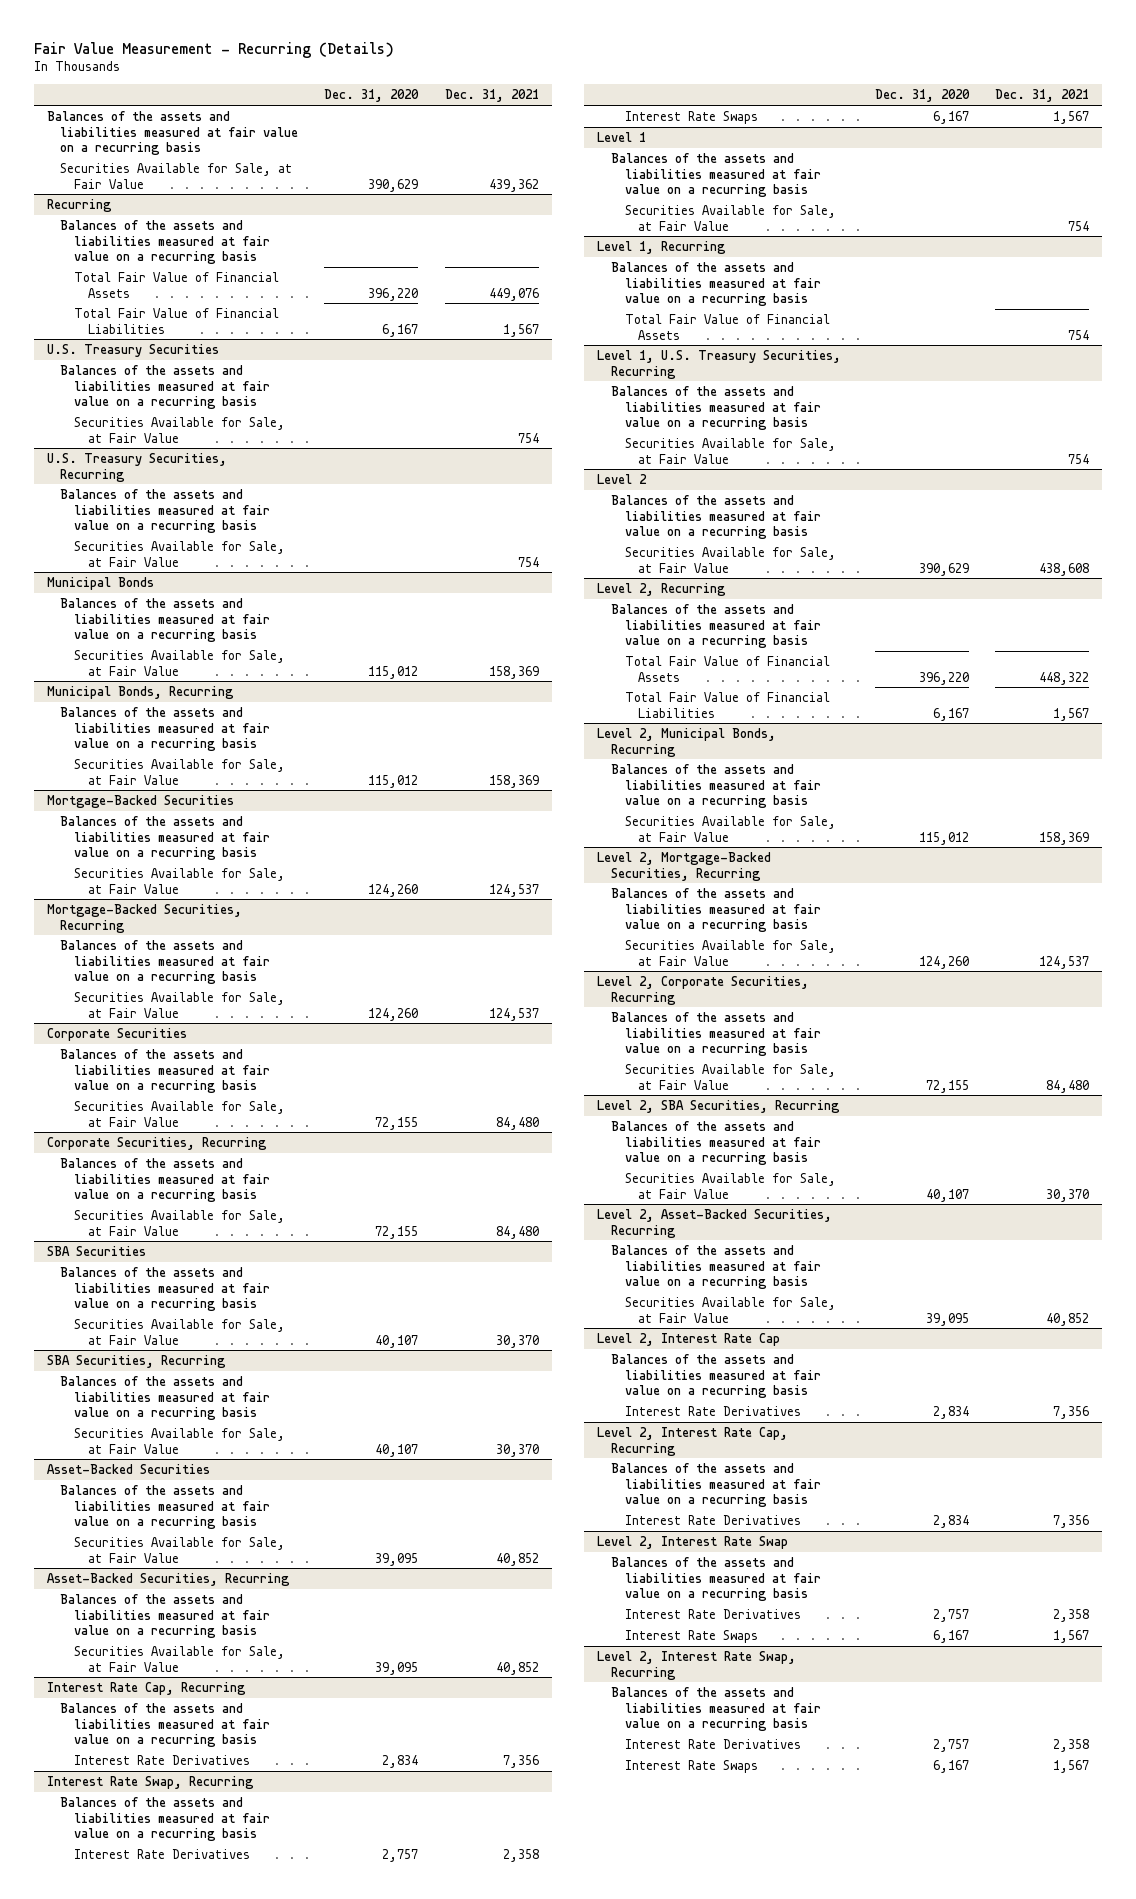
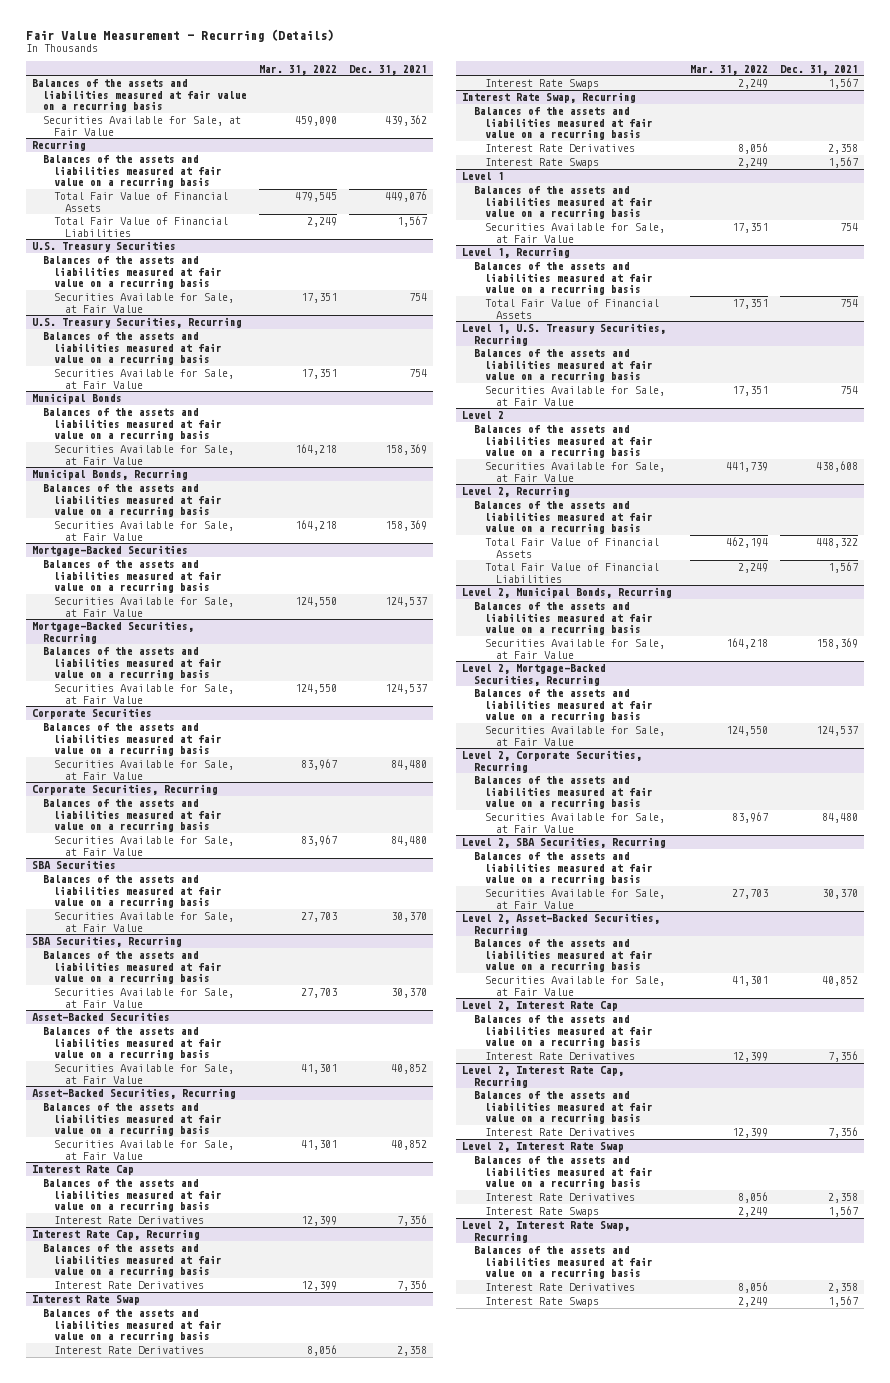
- | Dec. 31, 2020 | Dec. 31, 2021
+ | Mar. 31, 2022 | Dec. 31, 2021
+ Interest Rate Cap
+ Balances of the assets and liabilities measured at fair value on a recurring basis
+ Interest Rate Derivatives | 12,399 | 7,356
+ Interest Rate Swap
+ Balances of the assets and liabilities measured at fair value on a recurring basis
+ Interest Rate Derivatives | 8,056 | 2,358
+ Interest Rate Swaps | 2,249 | 1,567

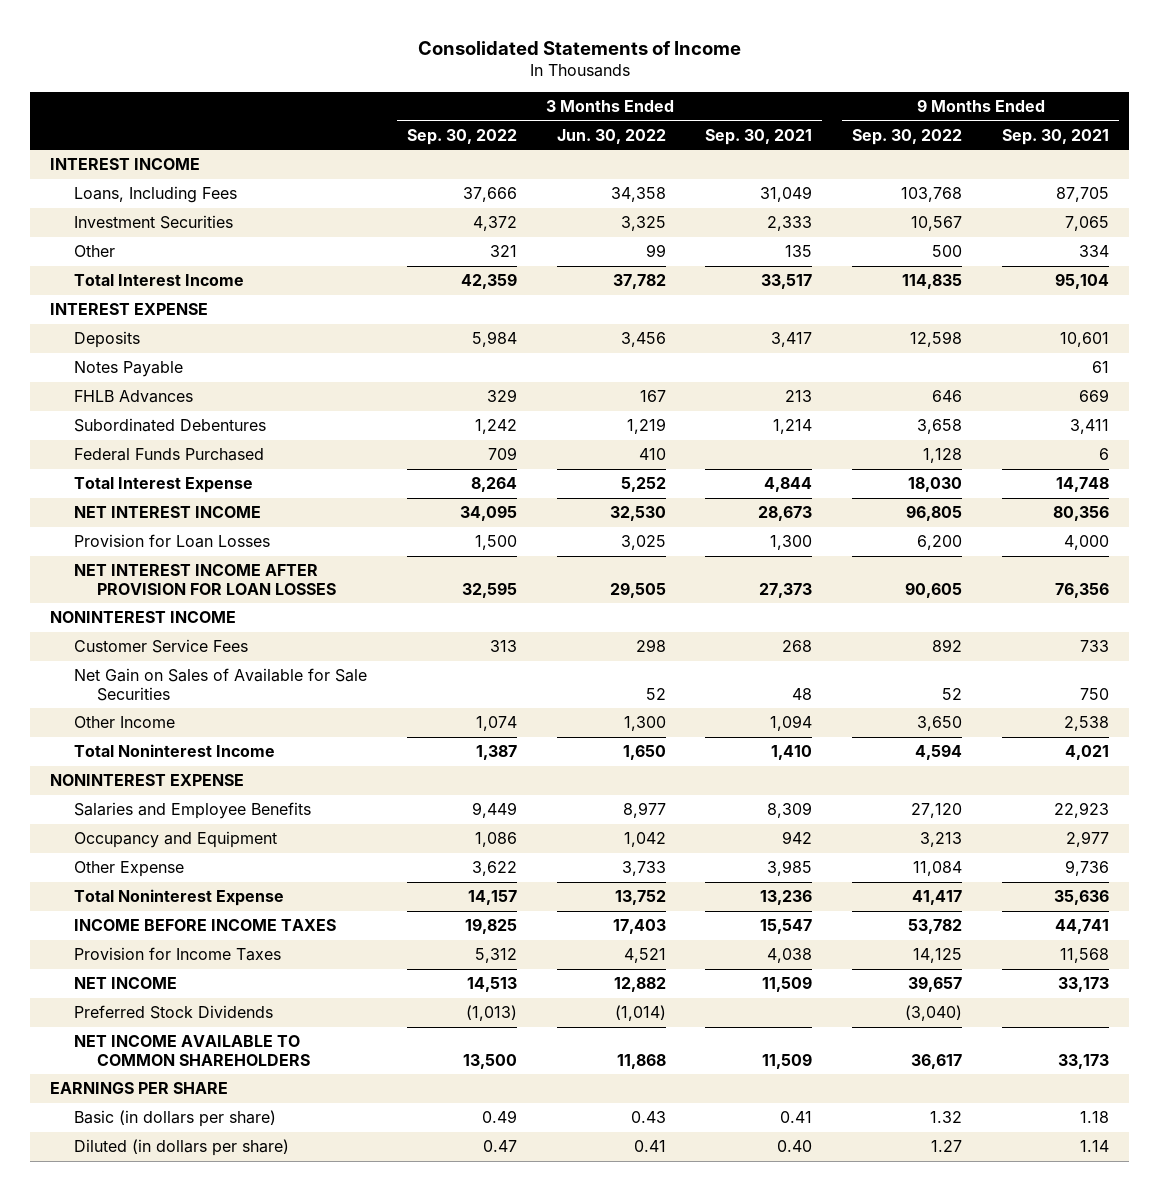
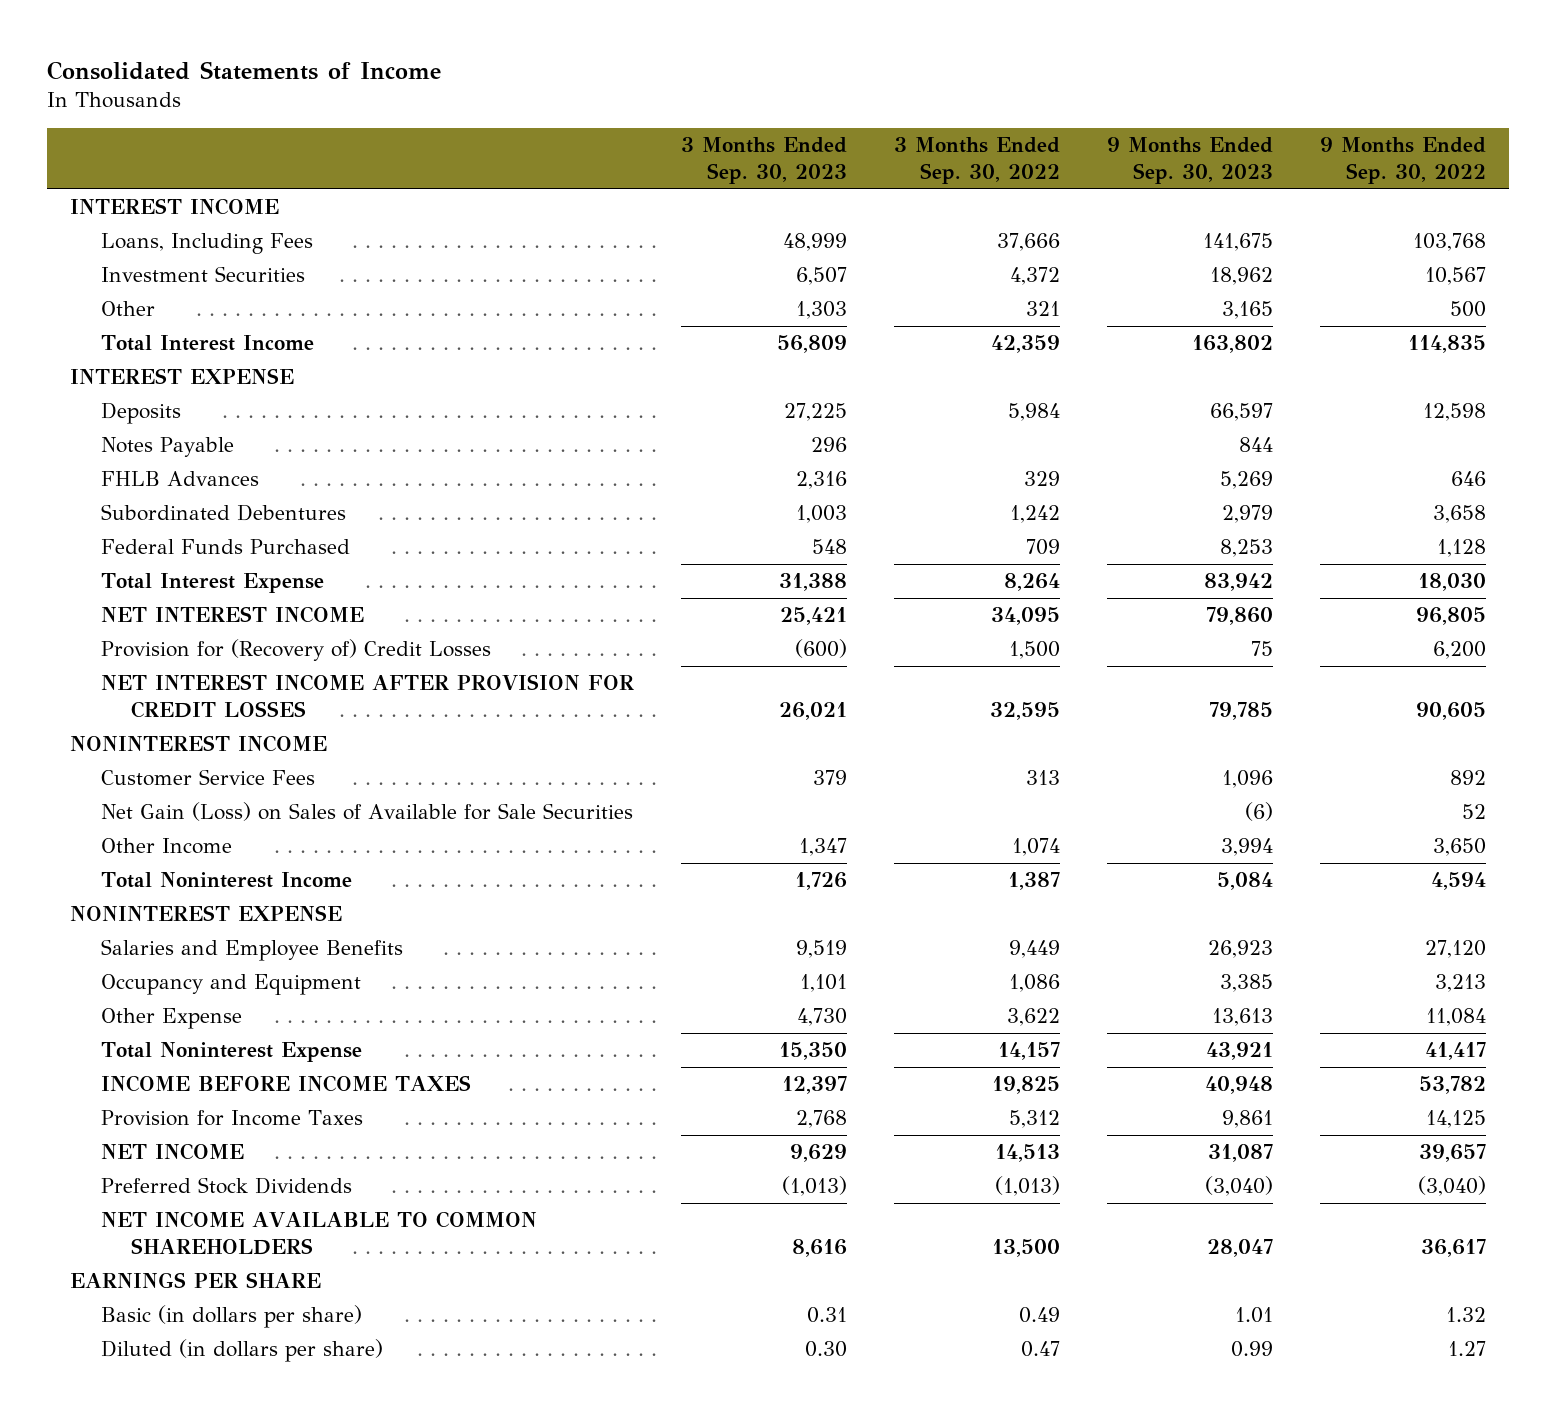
- | 3 Months Ended Sep. 30, 2022 | 3 Months Ended Jun. 30, 2022 | 3 Months Ended Sep. 30, 2021 | 9 Months Ended Sep. 30, 2022 | 9 Months Ended Sep. 30, 2021
+ | 3 Months Ended Sep. 30, 2023 | 3 Months Ended Sep. 30, 2022 | 9 Months Ended Sep. 30, 2023 | 9 Months Ended Sep. 30, 2022
- Provision for Loan Losses | 1,500 | 3,025 | 1,300 | 6,200 | 4,000
- NET INTEREST INCOME AFTER PROVISION FOR LOAN LOSSES | 32,595 | 29,505 | 27,373 | 90,605 | 76,356
+ Provision for (Recovery of) Credit Losses | (600) | 1,500 | 75 | 6,200
+ NET INTEREST INCOME AFTER PROVISION FOR CREDIT LOSSES | 26,021 | 32,595 | 79,785 | 90,605
- Net Gain on Sales of Available for Sale Securities | | 52 | 48 | 52 | 750
+ Net Gain (Loss) on Sales of Available for Sale Securities | | | (6) | 52

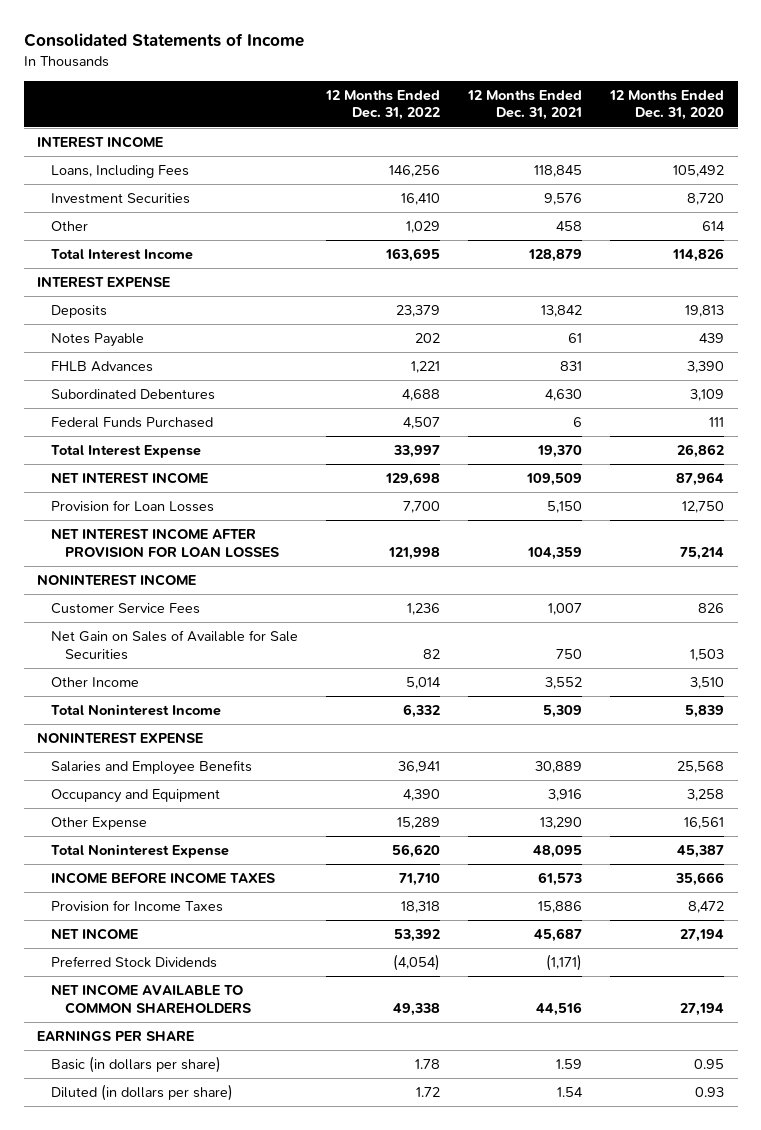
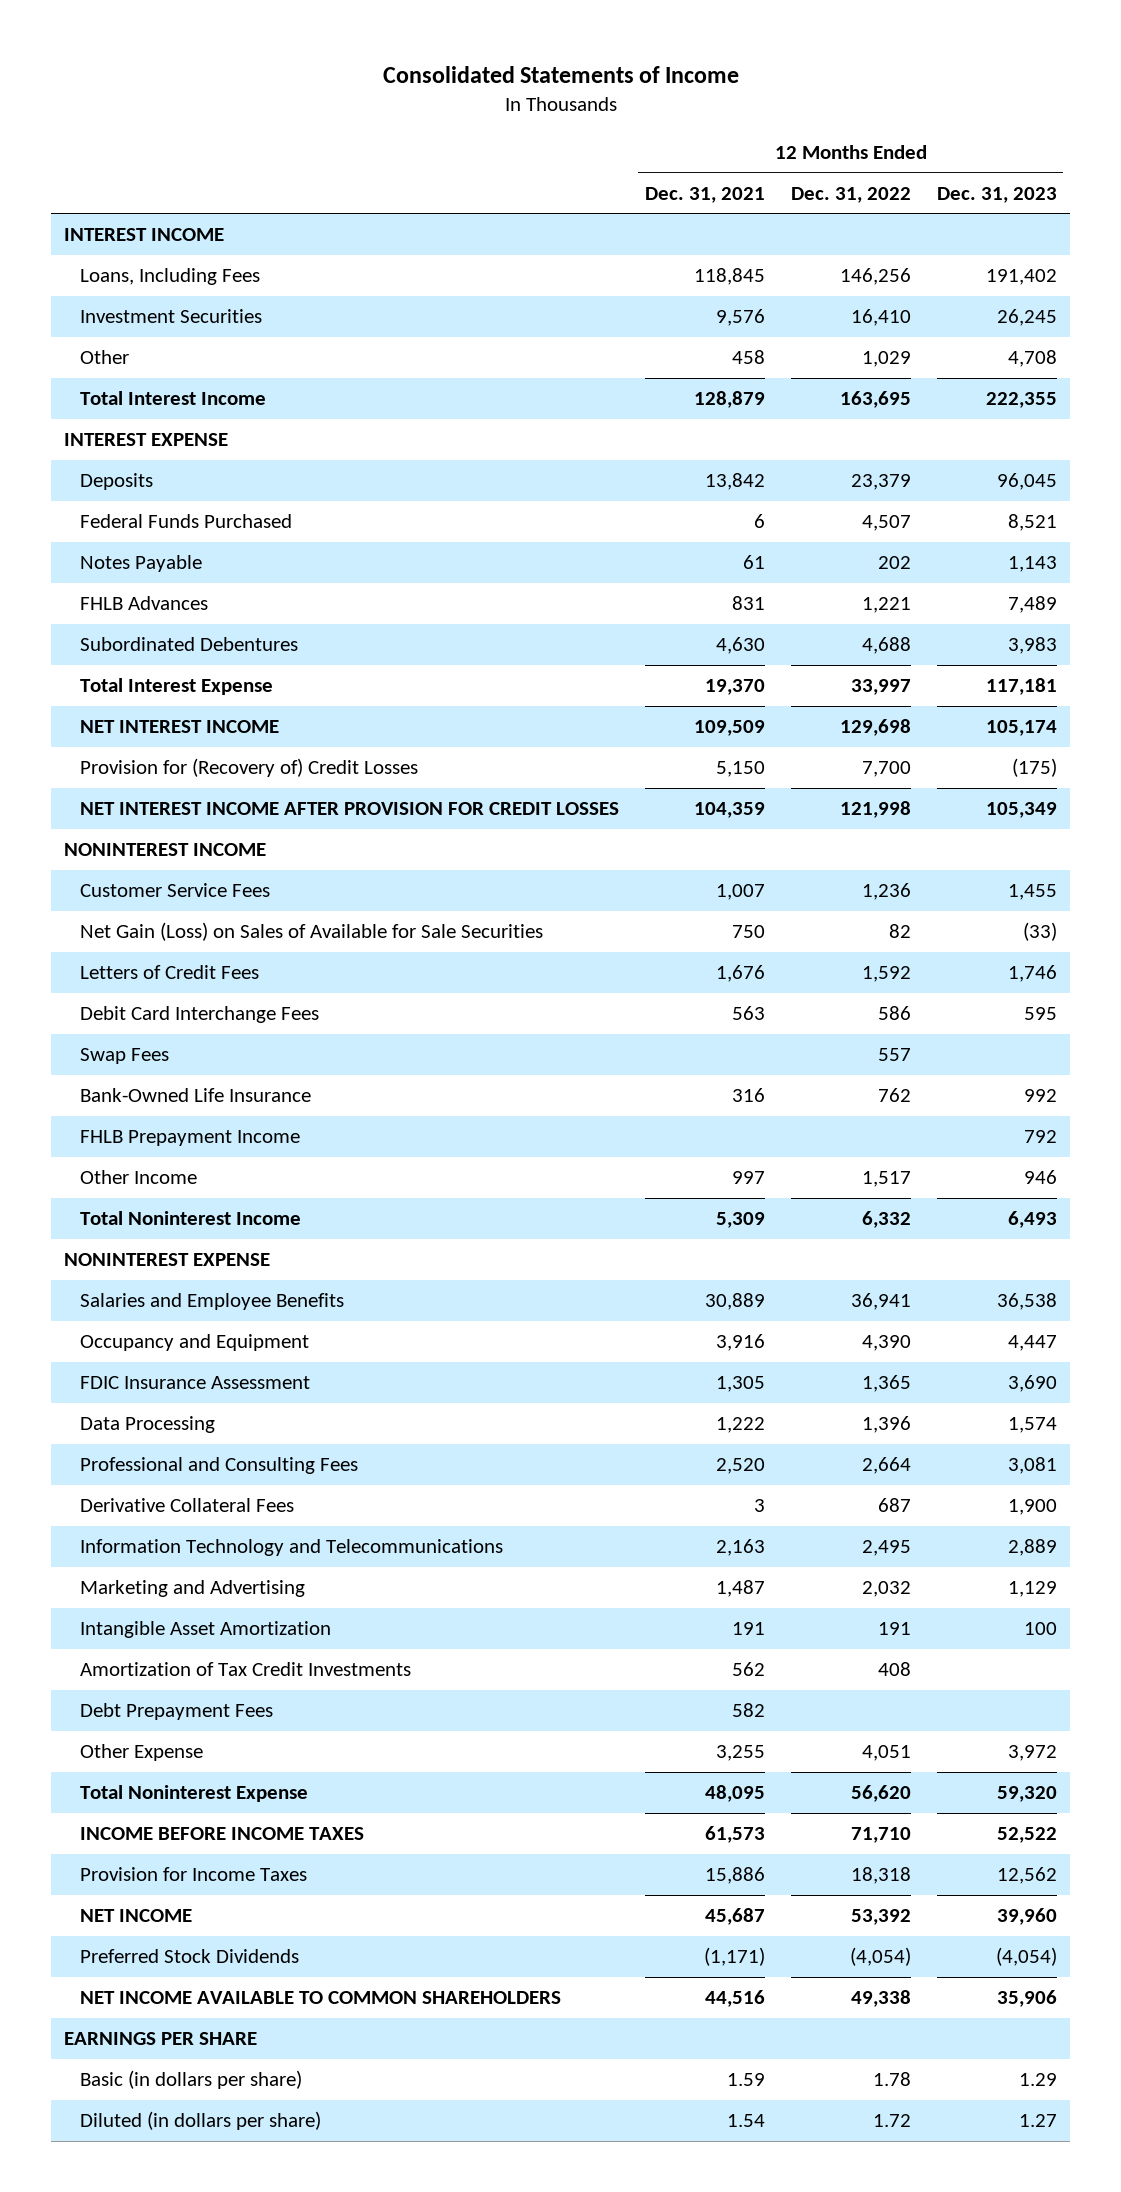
- | 12 Months Ended Dec. 31, 2022 | 12 Months Ended Dec. 31, 2021 | 12 Months Ended Dec. 31, 2020
+ | 12 Months Ended Dec. 31, 2021 | 12 Months Ended Dec. 31, 2022 | 12 Months Ended Dec. 31, 2023
moved up: Federal Funds Purchased | 6 | 4,507 | 8,521
- Provision for Loan Losses | 7,700 | 5,150 | 12,750
- NET INTEREST INCOME AFTER PROVISION FOR LOAN LOSSES | 121,998 | 104,359 | 75,214
+ Provision for (Recovery of) Credit Losses | 5,150 | 7,700 | (175)
+ NET INTEREST INCOME AFTER PROVISION FOR CREDIT LOSSES | 104,359 | 121,998 | 105,349
- Net Gain on Sales of Available for Sale Securities | 82 | 750 | 1,503
- Other Income | 5,014 | 3,552 | 3,510
+ Net Gain (Loss) on Sales of Available for Sale Securities | 750 | 82 | (33)
+ Letters of Credit Fees | 1,676 | 1,592 | 1,746
+ Debit Card Interchange Fees | 563 | 586 | 595
+ Swap Fees | | 557 |
+ Bank-Owned Life Insurance | 316 | 762 | 992
+ FHLB Prepayment Income | | | 792
+ Other Income | 997 | 1,517 | 946
- Other Expense | 15,289 | 13,290 | 16,561
+ FDIC Insurance Assessment | 1,305 | 1,365 | 3,690
+ Data Processing | 1,222 | 1,396 | 1,574
+ Professional and Consulting Fees | 2,520 | 2,664 | 3,081
+ Derivative Collateral Fees | 3 | 687 | 1,900
+ Information Technology and Telecommunications | 2,163 | 2,495 | 2,889
+ Marketing and Advertising | 1,487 | 2,032 | 1,129
+ Intangible Asset Amortization | 191 | 191 | 100
+ Amortization of Tax Credit Investments | 562 | 408 |
+ Debt Prepayment Fees | 582 | |
+ Other Expense | 3,255 | 4,051 | 3,972

